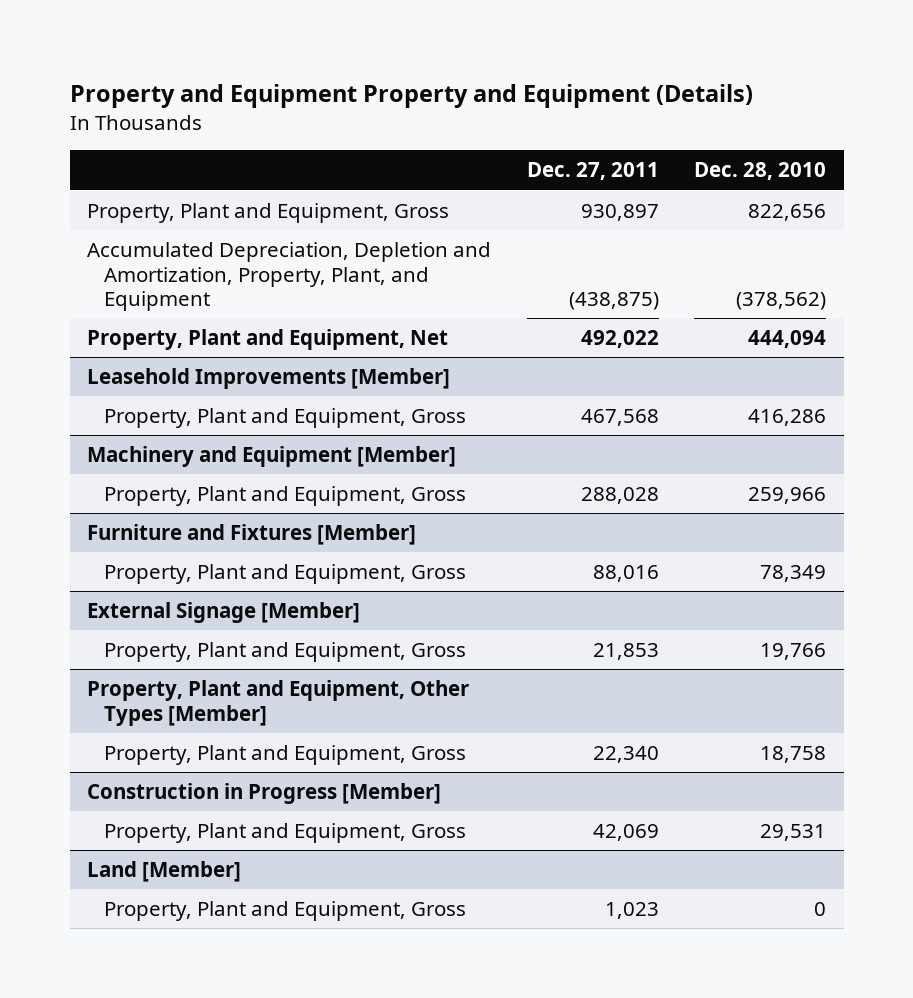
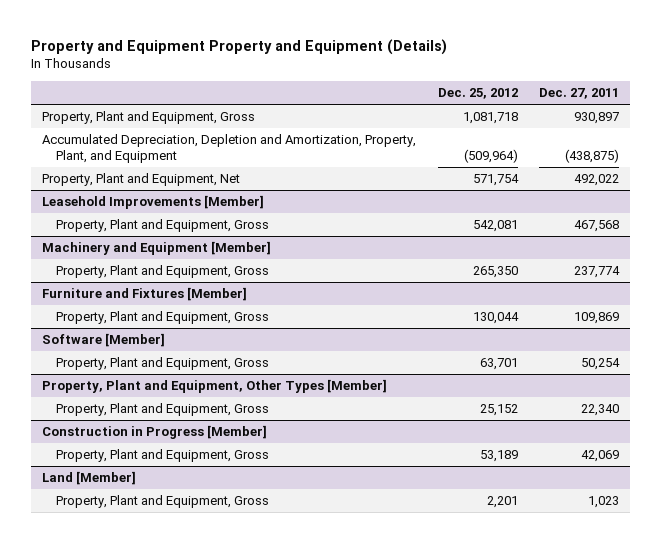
- | Dec. 27, 2011 | Dec. 28, 2010
+ | Dec. 25, 2012 | Dec. 27, 2011
@ Machinery and Equipment [Member]
- Property, Plant and Equipment, Gross | 288,028 | 259,966
+ Property, Plant and Equipment, Gross | 265,350 | 237,774
@ Furniture and Fixtures [Member]
- Property, Plant and Equipment, Gross | 88,016 | 78,349
- External Signage [Member]
- Property, Plant and Equipment, Gross | 21,853 | 19,766
@ Furniture and Fixtures [Member]
+ Property, Plant and Equipment, Gross | 130,044 | 109,869
+ Software [Member]
+ Property, Plant and Equipment, Gross | 63,701 | 50,254

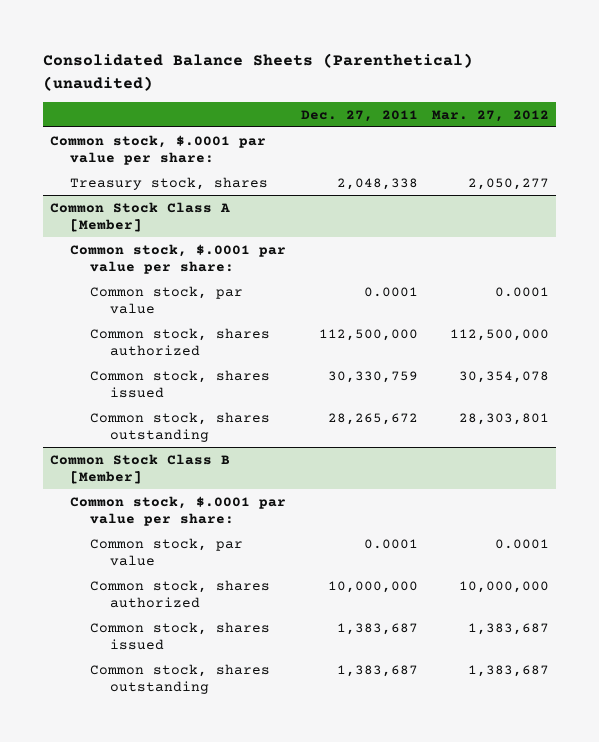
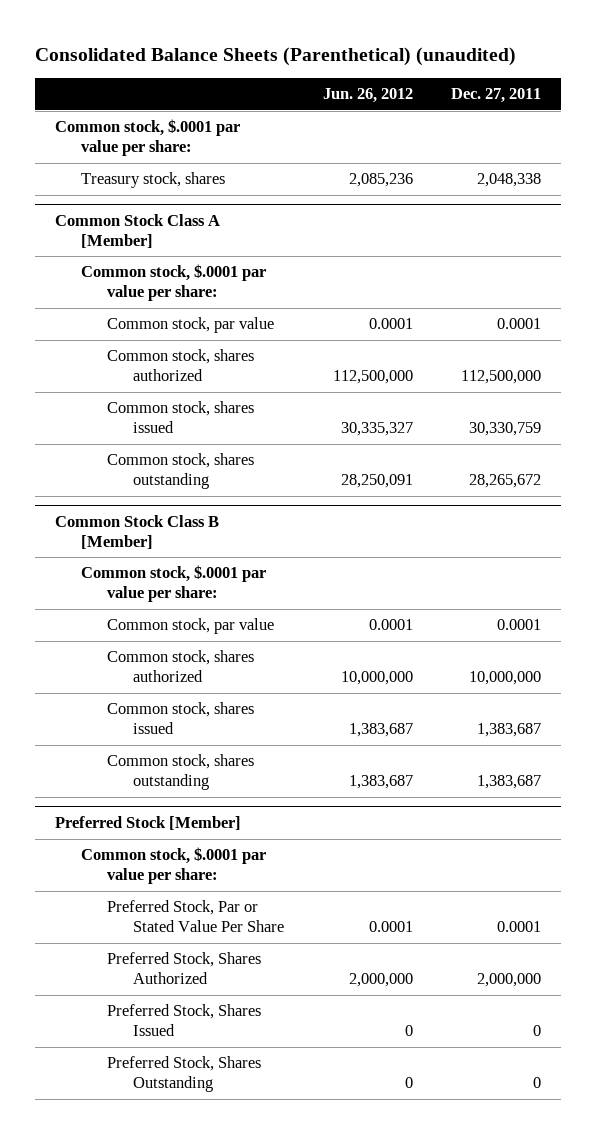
- | Dec. 27, 2011 | Mar. 27, 2012
+ | Jun. 26, 2012 | Dec. 27, 2011
+ Preferred Stock [Member]
+ Common stock, $.0001 par value per share:
+ Preferred Stock, Par or Stated Value Per Share | 0.0001 | 0.0001
+ Preferred Stock, Shares Authorized | 2,000,000 | 2,000,000
+ Preferred Stock, Shares Issued | 0 | 0
+ Preferred Stock, Shares Outstanding | 0 | 0

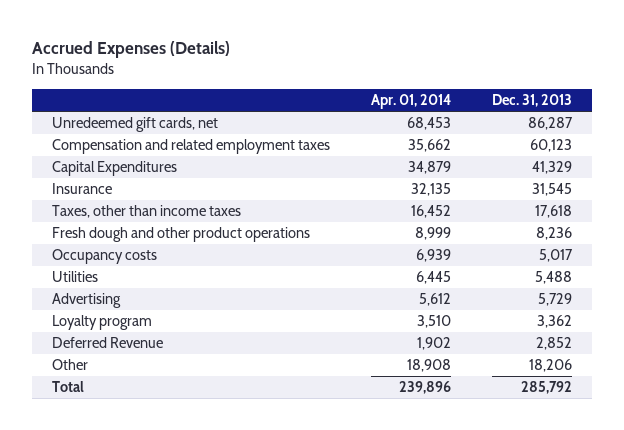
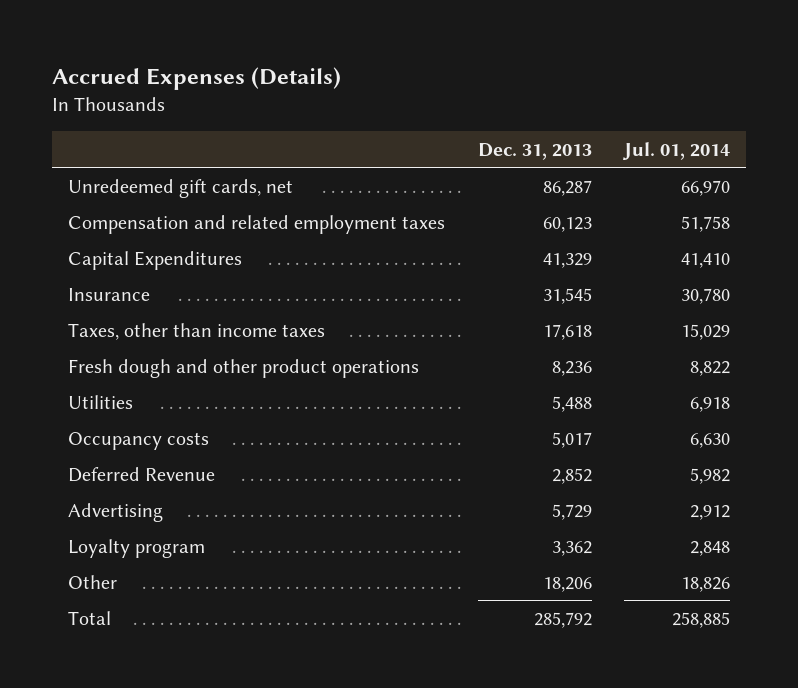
- | Apr. 01, 2014 | Dec. 31, 2013
+ | Dec. 31, 2013 | Jul. 01, 2014
moved down: Occupancy costs | 5,017 | 6,630
moved up: Deferred Revenue | 2,852 | 5,982

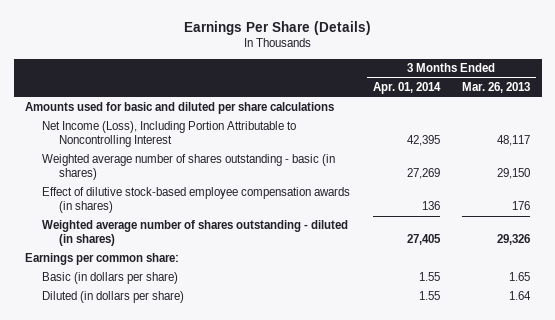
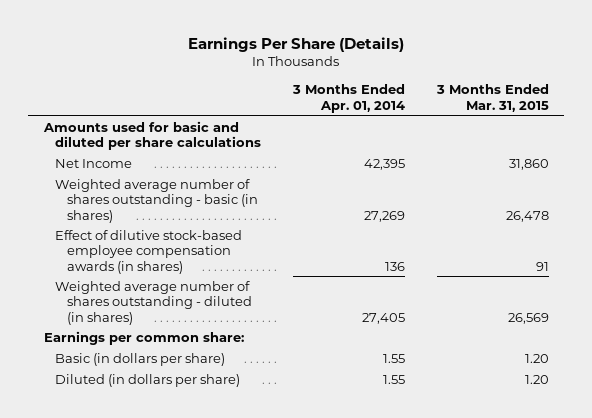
- | 3 Months Ended Apr. 01, 2014 | 3 Months Ended Mar. 26, 2013
+ | 3 Months Ended Apr. 01, 2014 | 3 Months Ended Mar. 31, 2015
- Net Income (Loss), Including Portion Attributable to Noncontrolling Interest | 42,395 | 48,117
+ Net Income | 42,395 | 31,860

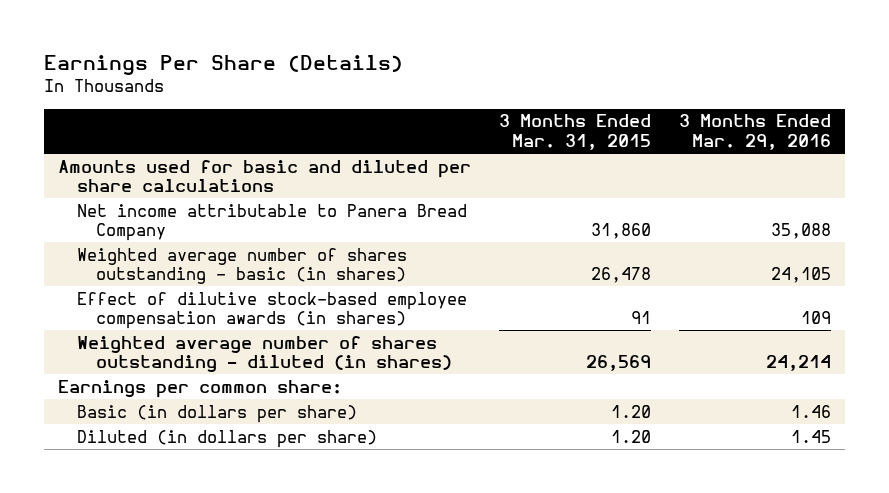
- | 3 Months Ended Apr. 01, 2014 | 3 Months Ended Mar. 31, 2015
+ | 3 Months Ended Mar. 31, 2015 | 3 Months Ended Mar. 29, 2016
- Net Income | 42,395 | 31,860
+ Net income attributable to Panera Bread Company | 31,860 | 35,088

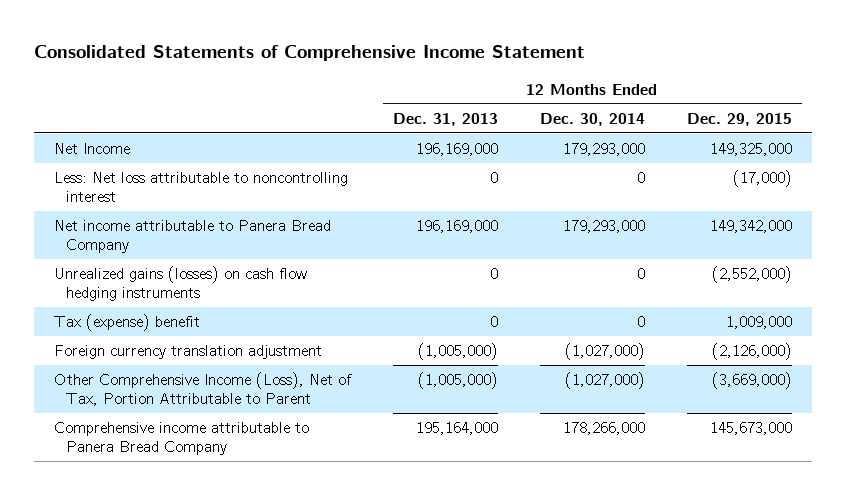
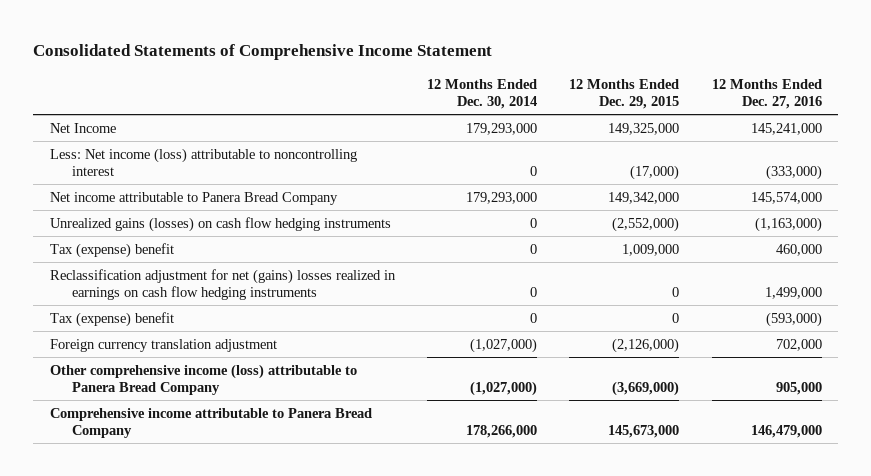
- | 12 Months Ended Dec. 31, 2013 | 12 Months Ended Dec. 30, 2014 | 12 Months Ended Dec. 29, 2015
+ | 12 Months Ended Dec. 30, 2014 | 12 Months Ended Dec. 29, 2015 | 12 Months Ended Dec. 27, 2016
- Less: Net loss attributable to noncontrolling interest | 0 | 0 | (17,000)
+ Less: Net income (loss) attributable to noncontrolling interest | 0 | (17,000) | (333,000)
+ Reclassification adjustment for net (gains) losses realized in earnings on cash flow hedging instruments | 0 | 0 | 1,499,000
+ Tax (expense) benefit | 0 | 0 | (593,000)
- Other Comprehensive Income (Loss), Net of Tax, Portion Attributable to Parent | (1,005,000) | (1,027,000) | (3,669,000)
+ Other comprehensive income (loss) attributable to Panera Bread Company | (1,027,000) | (3,669,000) | 905,000

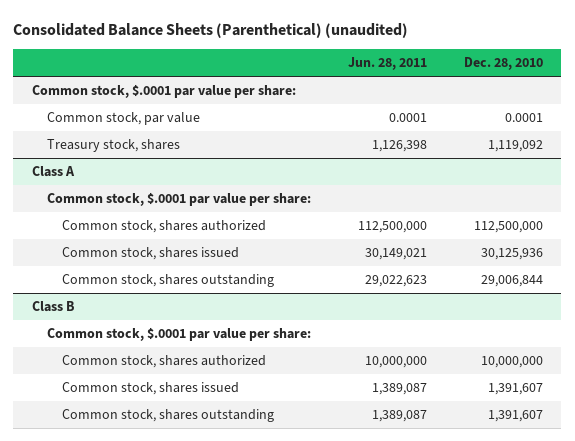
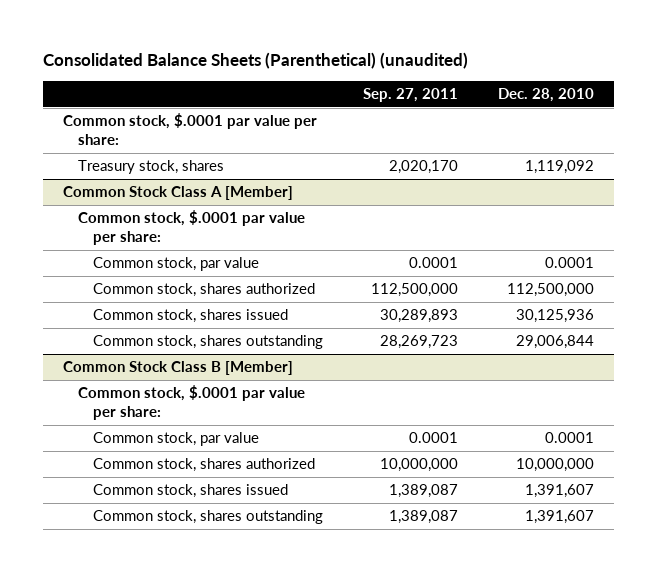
- | Jun. 28, 2011 | Dec. 28, 2010
+ | Sep. 27, 2011 | Dec. 28, 2010
- Common stock, par value | 0.0001 | 0.0001
- Class A
+ Common Stock Class A [Member]
+ Common stock, par value | 0.0001 | 0.0001
- Class B
+ Common Stock Class B [Member]
+ Common stock, par value | 0.0001 | 0.0001

